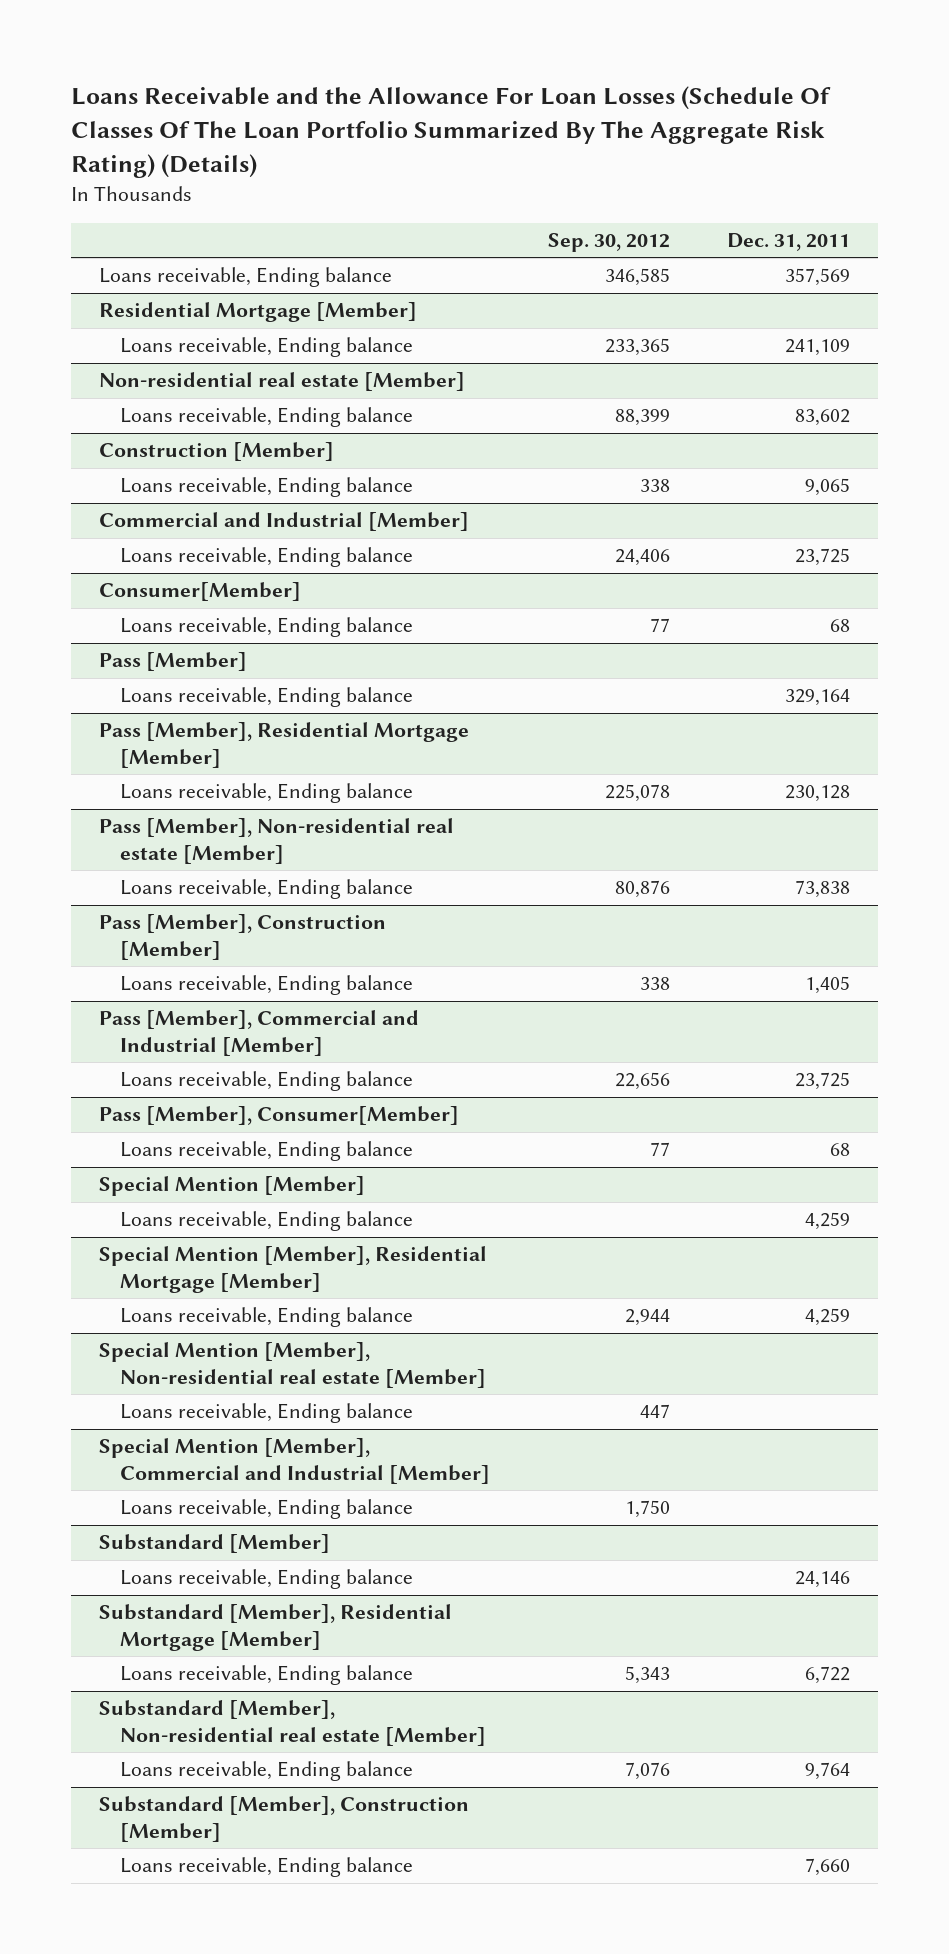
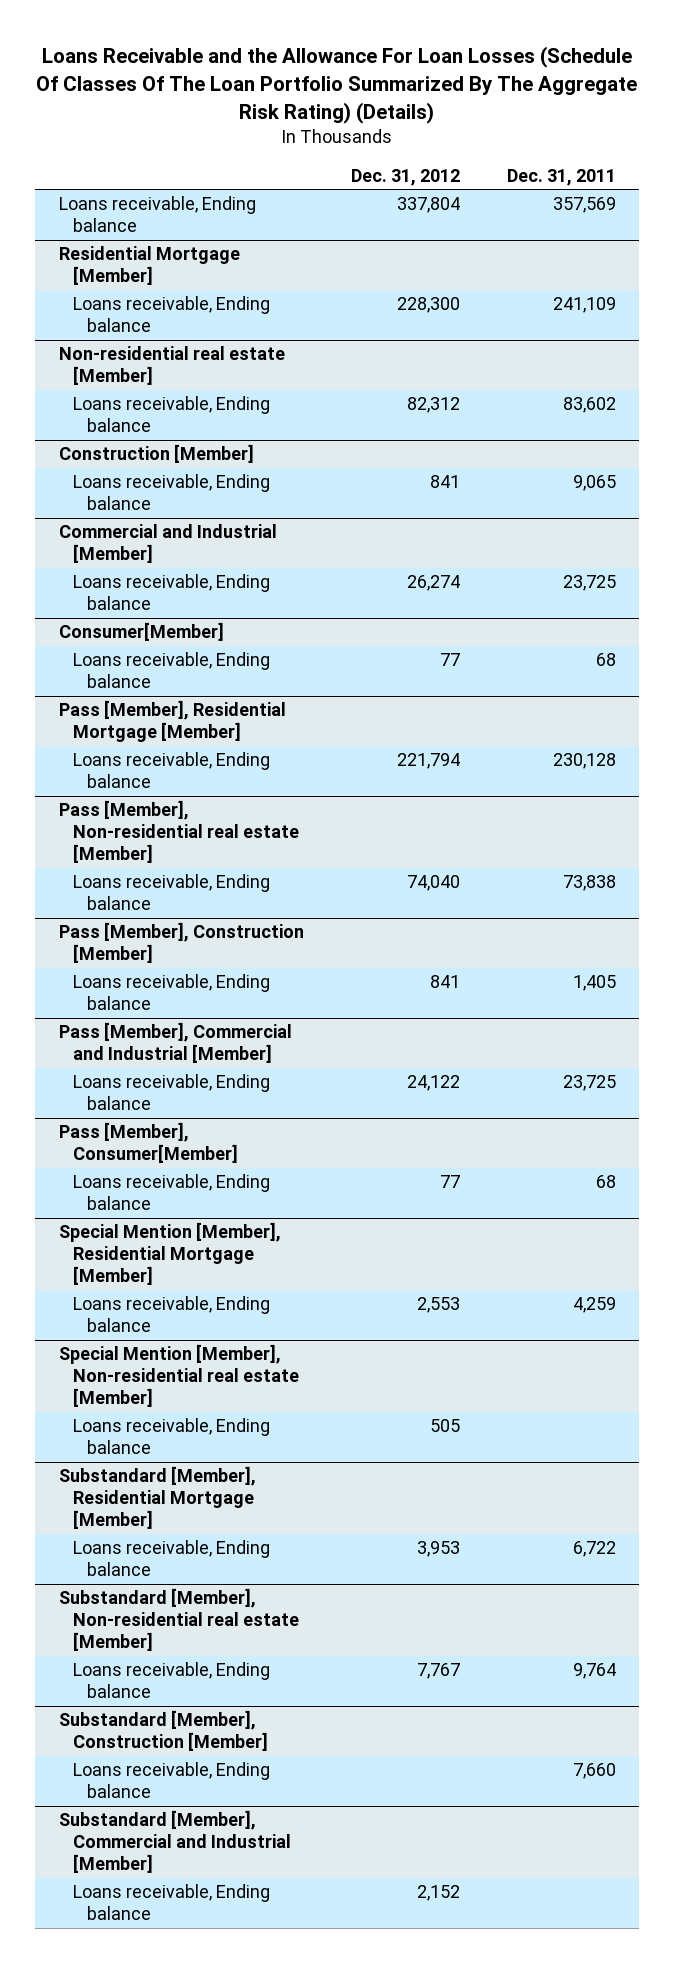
- | Sep. 30, 2012 | Dec. 31, 2011
+ | Dec. 31, 2012 | Dec. 31, 2011
- Pass [Member]
- Loans receivable, Ending balance | | 329,164
- Special Mention [Member]
- Loans receivable, Ending balance | | 4,259
- Special Mention [Member], Commercial and Industrial [Member]
- Loans receivable, Ending balance | 1,750 |
- Substandard [Member]
- Loans receivable, Ending balance | | 24,146
+ Substandard [Member], Commercial and Industrial [Member]
+ Loans receivable, Ending balance | 2,152 |

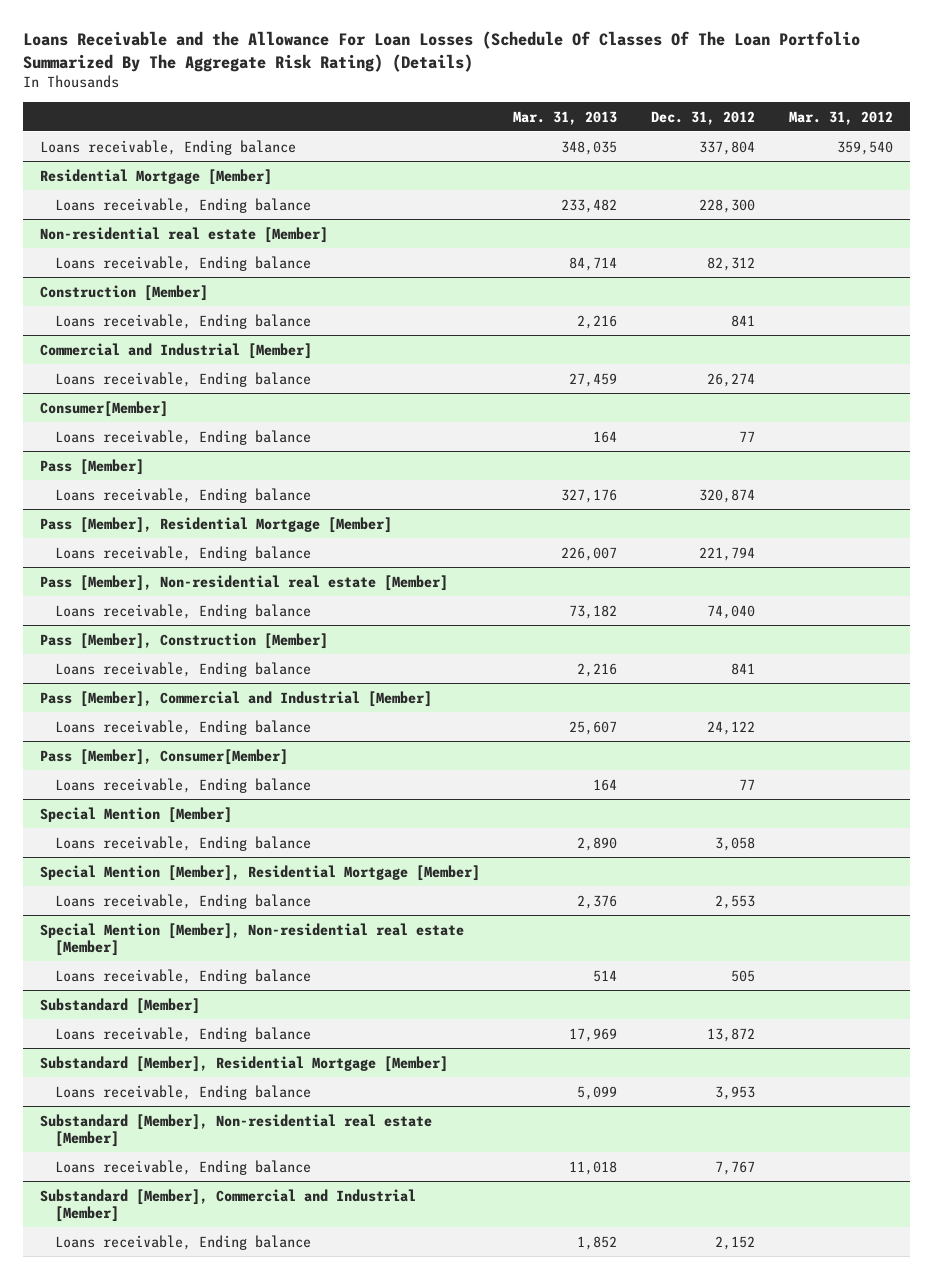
- | Dec. 31, 2012 | Dec. 31, 2011
+ | Mar. 31, 2013 | Dec. 31, 2012 | Mar. 31, 2012
+ Pass [Member]
+ Loans receivable, Ending balance | 327,176 | 320,874 |
+ Special Mention [Member]
+ Loans receivable, Ending balance | 2,890 | 3,058 |
+ Substandard [Member]
+ Loans receivable, Ending balance | 17,969 | 13,872 |
- Substandard [Member], Construction [Member]
- Loans receivable, Ending balance | | 7,660

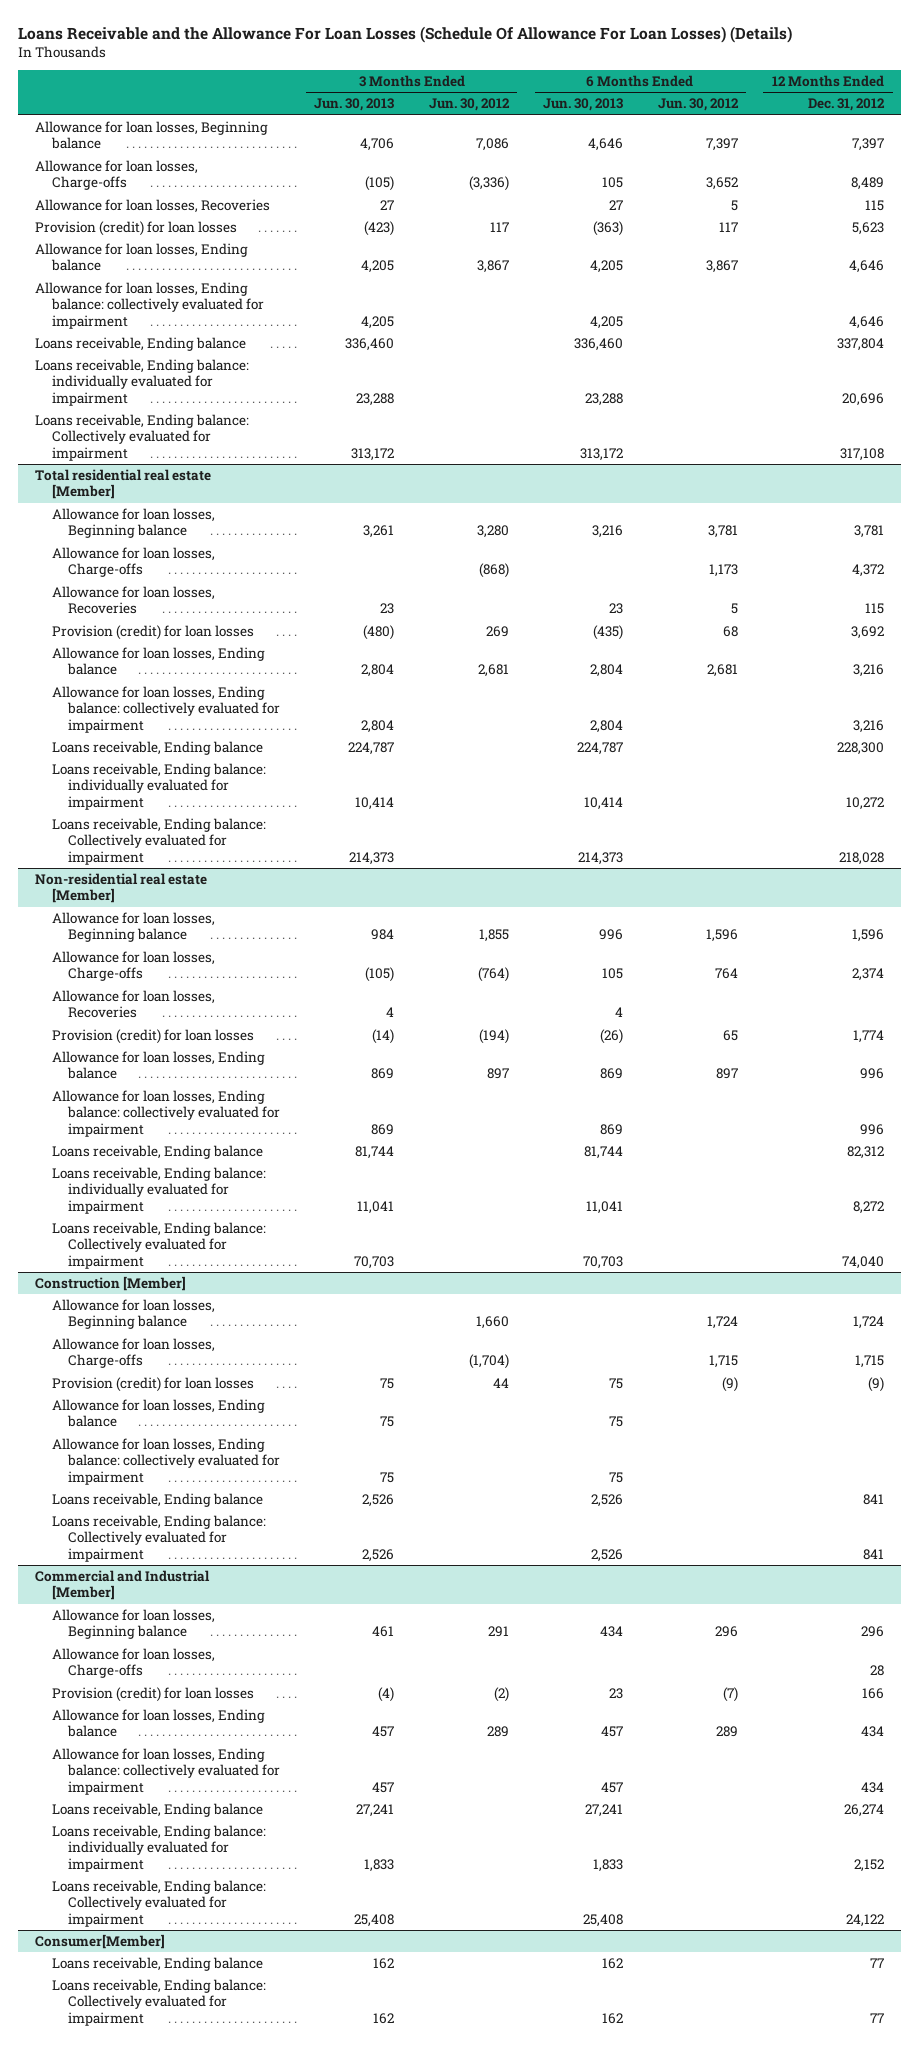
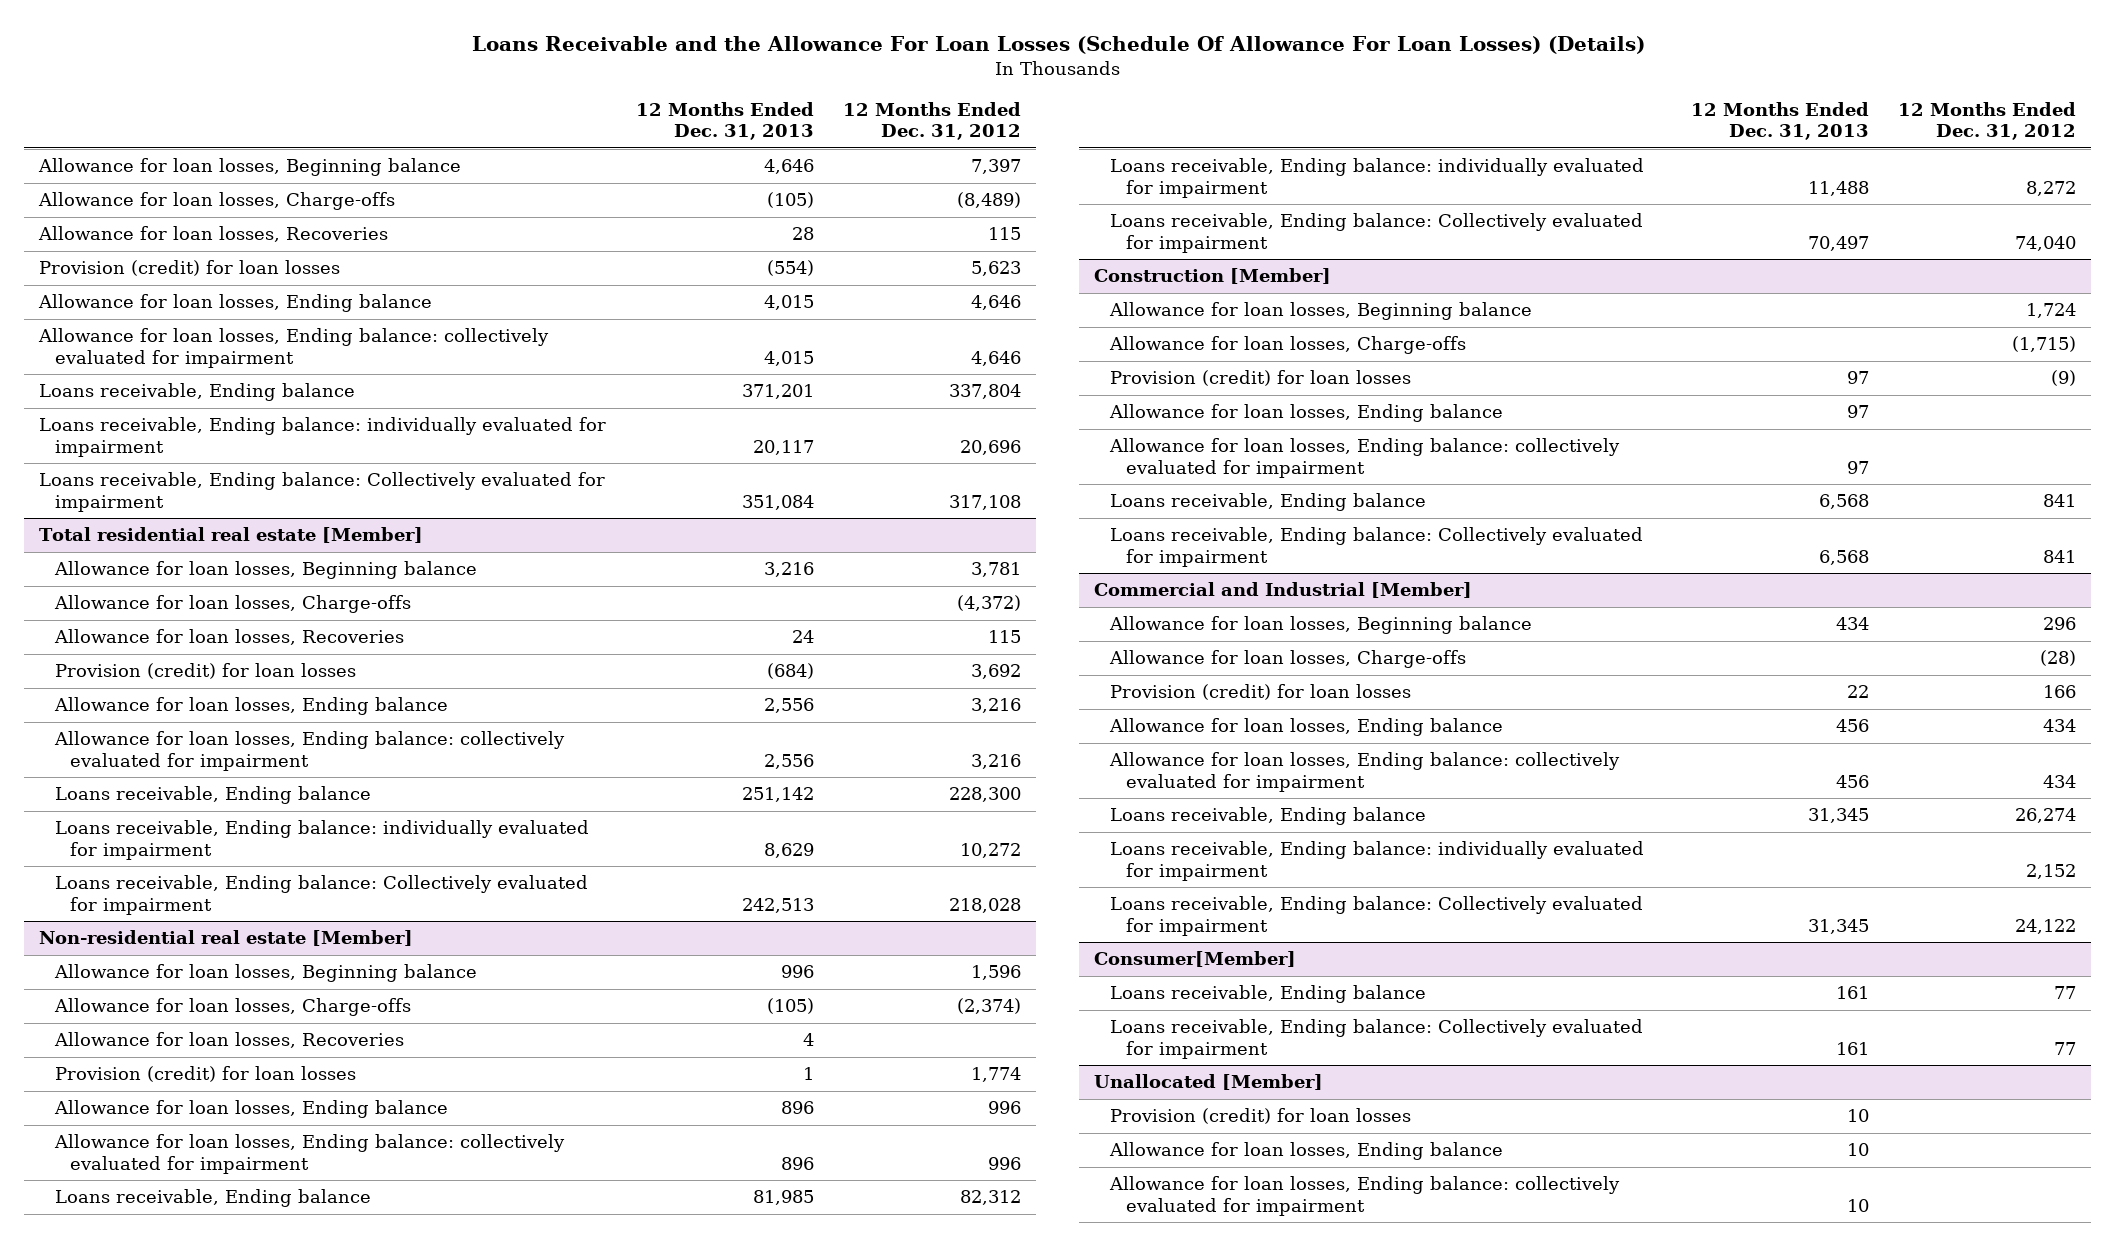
- | 3 Months Ended Jun. 30, 2013 | 3 Months Ended Jun. 30, 2012 | 6 Months Ended Jun. 30, 2013 | 6 Months Ended Jun. 30, 2012 | 12 Months Ended Dec. 31, 2012
+ | 12 Months Ended Dec. 31, 2013 | 12 Months Ended Dec. 31, 2012
- Allowance for loan losses, Charge-offs | (105) | (3,336) | 105 | 3,652 | 8,489
+ Allowance for loan losses, Charge-offs | (105) | (8,489)
@ Total residential real estate [Member]
- Allowance for loan losses, Charge-offs | | (868) | | 1,173 | 4,372
+ Allowance for loan losses, Charge-offs | | (4,372)
@ Non-residential real estate [Member]
- Allowance for loan losses, Charge-offs | (105) | (764) | 105 | 764 | 2,374
+ Allowance for loan losses, Charge-offs | (105) | (2,374)
@ Construction [Member]
- Allowance for loan losses, Charge-offs | | (1,704) | | 1,715 | 1,715
+ Allowance for loan losses, Charge-offs | | (1,715)
@ Commercial and Industrial [Member]
- Allowance for loan losses, Charge-offs | | | | | 28
+ Allowance for loan losses, Charge-offs | | (28)
+ Unallocated [Member]
+ Provision (credit) for loan losses | 10 |
+ Allowance for loan losses, Ending balance | 10 |
+ Allowance for loan losses, Ending balance: collectively evaluated for impairment | 10 |

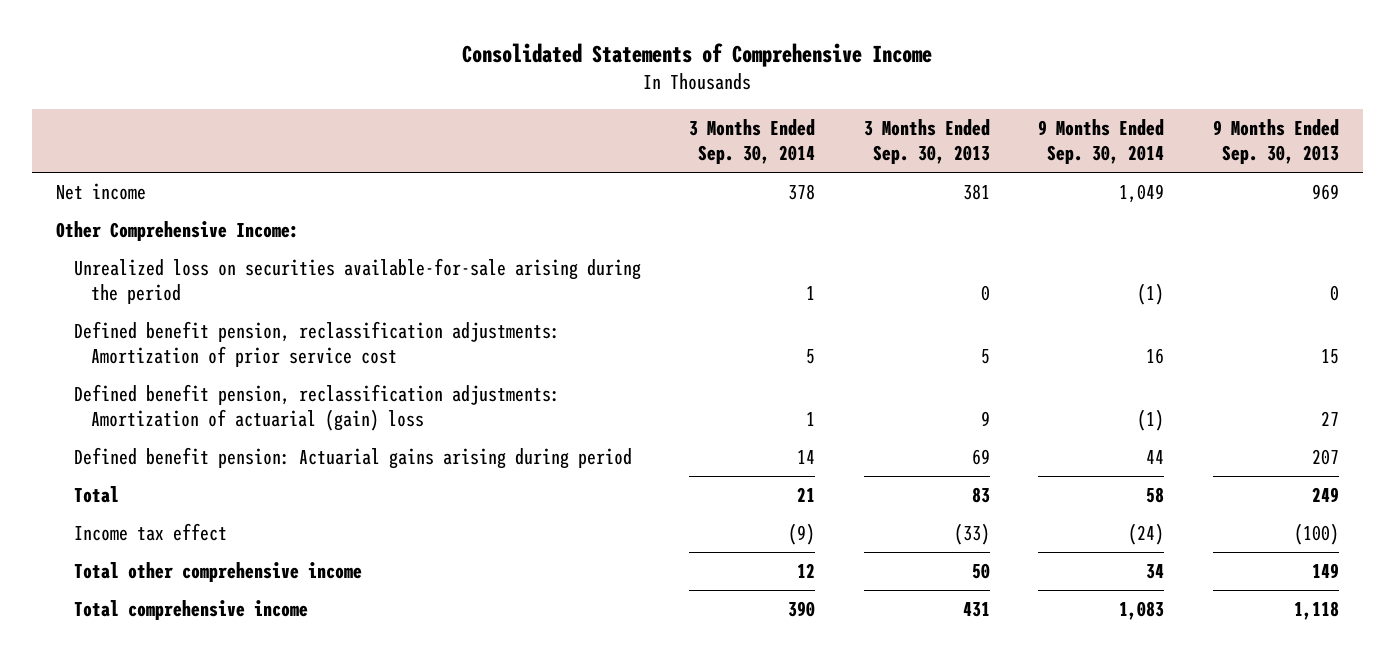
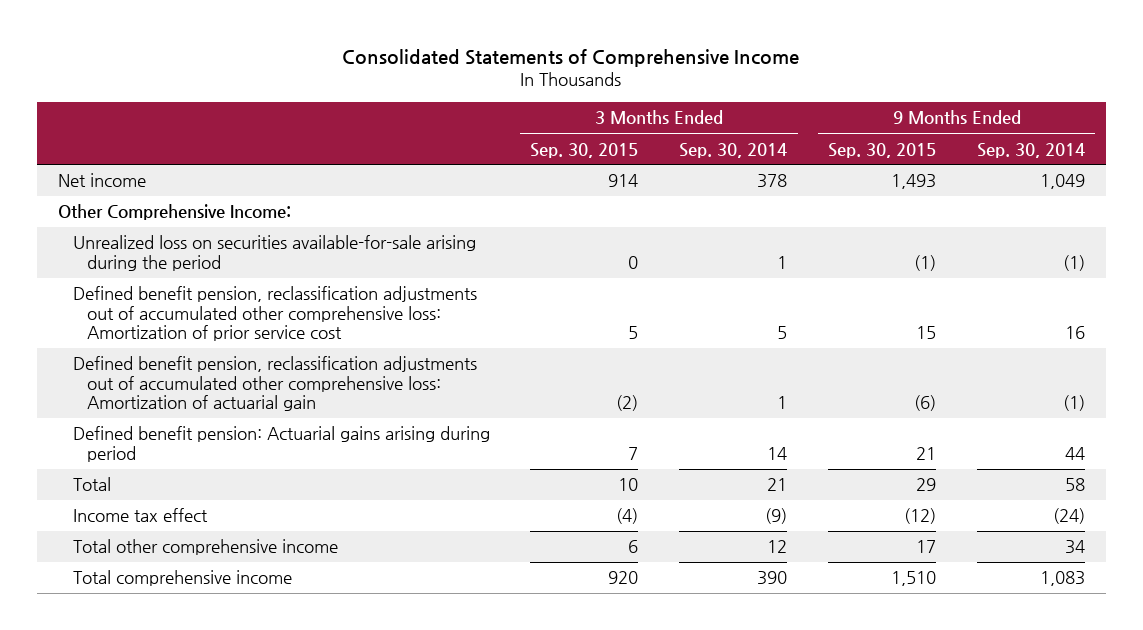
- | 3 Months Ended Sep. 30, 2014 | 3 Months Ended Sep. 30, 2013 | 9 Months Ended Sep. 30, 2014 | 9 Months Ended Sep. 30, 2013
+ | 3 Months Ended Sep. 30, 2015 | 3 Months Ended Sep. 30, 2014 | 9 Months Ended Sep. 30, 2015 | 9 Months Ended Sep. 30, 2014
- Defined benefit pension, reclassification adjustments: Amortization of prior service cost | 5 | 5 | 16 | 15
- Defined benefit pension, reclassification adjustments: Amortization of actuarial (gain) loss | 1 | 9 | (1) | 27
+ Defined benefit pension, reclassification adjustments out of accumulated other comprehensive loss: Amortization of prior service cost | 5 | 5 | 15 | 16
+ Defined benefit pension, reclassification adjustments out of accumulated other comprehensive loss: Amortization of actuarial gain | (2) | 1 | (6) | (1)

